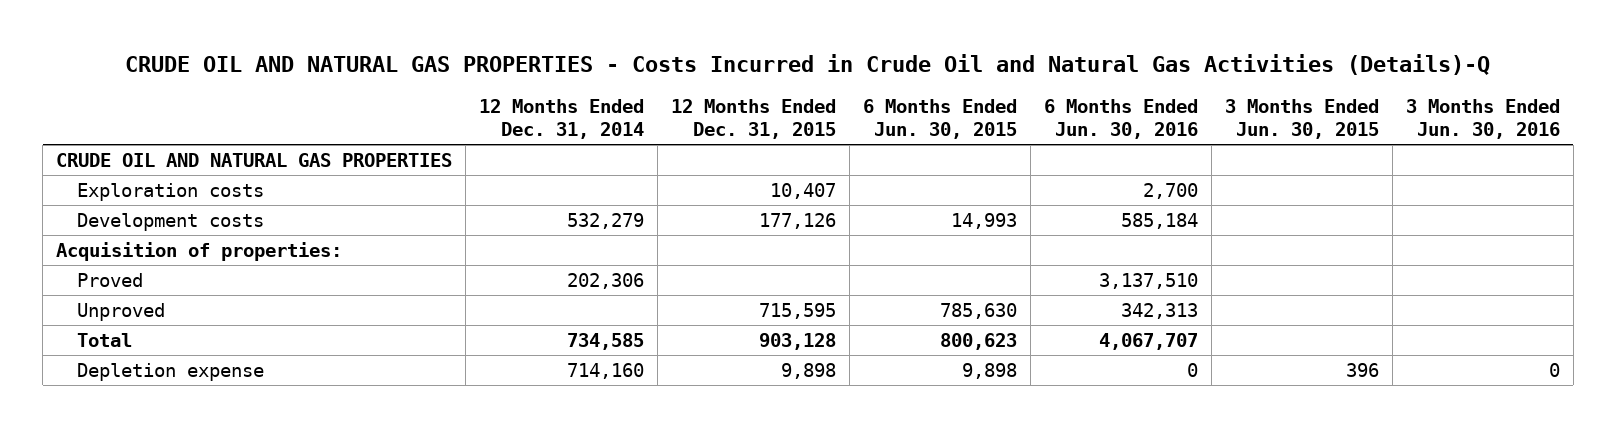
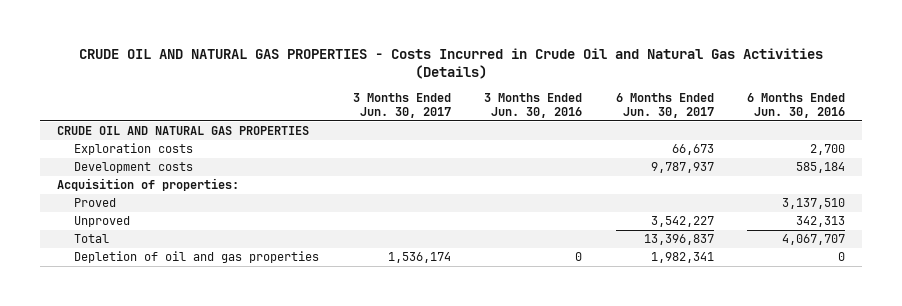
- CRUDE OIL AND NATURAL GAS PROPERTIES - Costs Incurred in Crude Oil and Natural Gas Activities (Details)-Q
+ CRUDE OIL AND NATURAL GAS PROPERTIES - Costs Incurred in Crude Oil and Natural Gas Activities (Details)
- | 12 Months Ended Dec. 31, 2014 | 12 Months Ended Dec. 31, 2015 | 6 Months Ended Jun. 30, 2015 | 6 Months Ended Jun. 30, 2016 | 3 Months Ended Jun. 30, 2015 | 3 Months Ended Jun. 30, 2016
+ | 3 Months Ended Jun. 30, 2017 | 3 Months Ended Jun. 30, 2016 | 6 Months Ended Jun. 30, 2017 | 6 Months Ended Jun. 30, 2016
- Depletion expense | 714,160 | 9,898 | 9,898 | 0 | 396 | 0
+ Depletion of oil and gas properties | 1,536,174 | 0 | 1,982,341 | 0

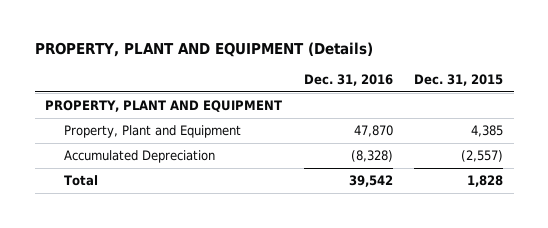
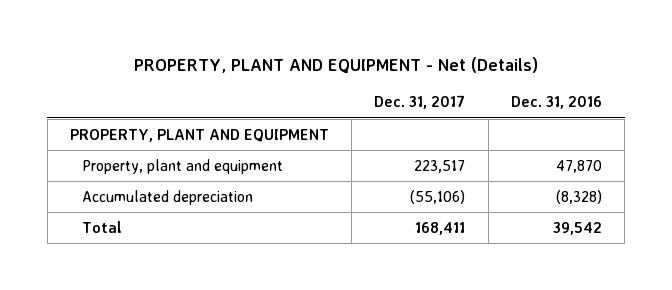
- PROPERTY, PLANT AND EQUIPMENT (Details)
+ PROPERTY, PLANT AND EQUIPMENT - Net (Details)
- | Dec. 31, 2016 | Dec. 31, 2015
+ | Dec. 31, 2017 | Dec. 31, 2016
- Property, Plant and Equipment | 47,870 | 4,385
- Accumulated Depreciation | (8,328) | (2,557)
+ Property, plant and equipment | 223,517 | 47,870
+ Accumulated depreciation | (55,106) | (8,328)

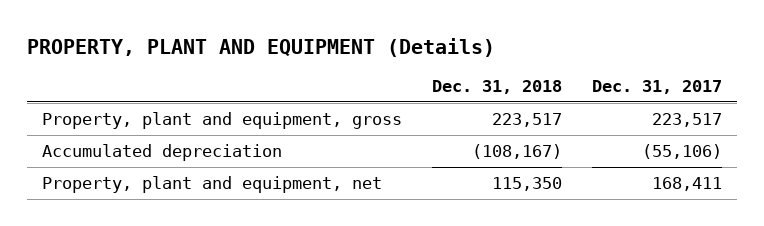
- PROPERTY, PLANT AND EQUIPMENT - Net (Details)
+ PROPERTY, PLANT AND EQUIPMENT (Details)
- | Dec. 31, 2017 | Dec. 31, 2016
+ | Dec. 31, 2018 | Dec. 31, 2017
- PROPERTY, PLANT AND EQUIPMENT
- Property, plant and equipment | 223,517 | 47,870
+ Property, plant and equipment, gross | 223,517 | 223,517
- Total | 168,411 | 39,542
+ Property, plant and equipment, net | 115,350 | 168,411

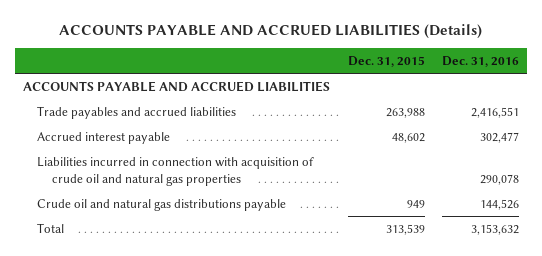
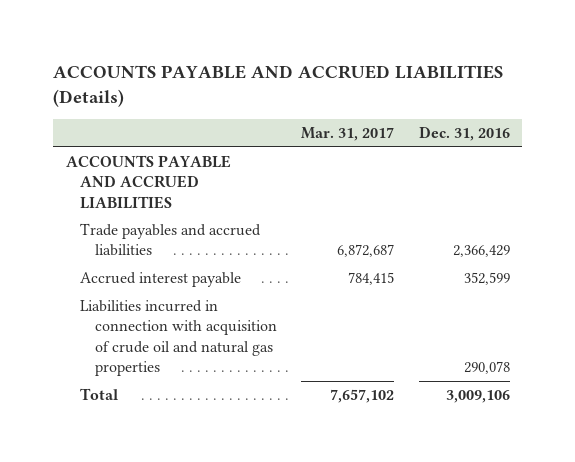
- | Dec. 31, 2015 | Dec. 31, 2016
+ | Mar. 31, 2017 | Dec. 31, 2016
- Trade payables and accrued liabilities | 263,988 | 2,416,551
- Accrued interest payable | 48,602 | 302,477
+ Trade payables and accrued liabilities | 6,872,687 | 2,366,429
+ Accrued interest payable | 784,415 | 352,599
- Crude oil and natural gas distributions payable | 949 | 144,526
- Total | 313,539 | 3,153,632
+ Total | 7,657,102 | 3,009,106

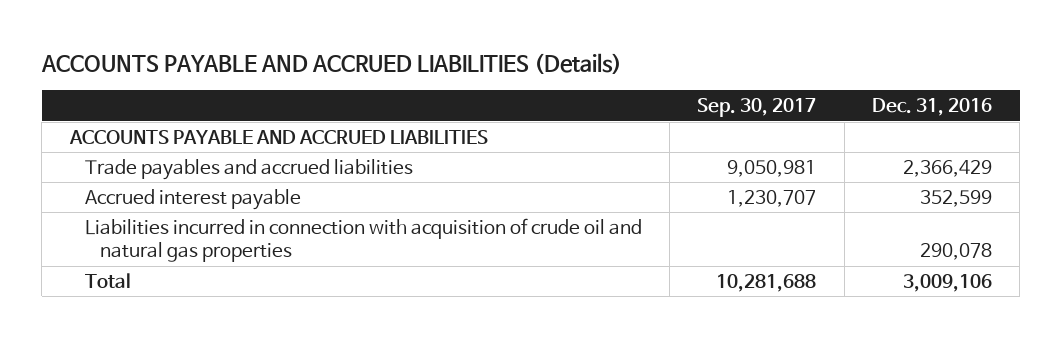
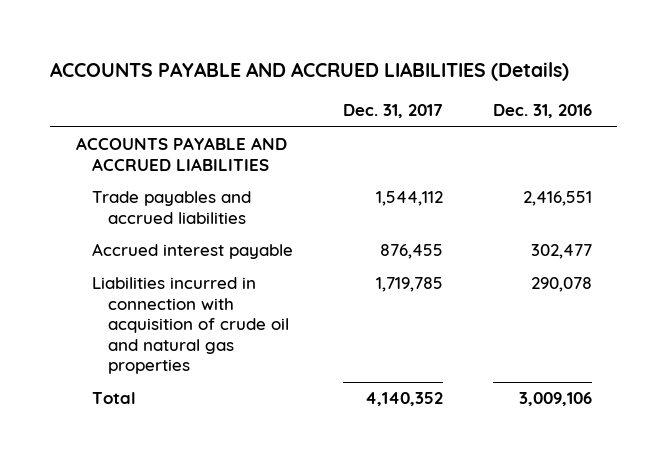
- | Sep. 30, 2017 | Dec. 31, 2016
+ | Dec. 31, 2017 | Dec. 31, 2016
- Trade payables and accrued liabilities | 9,050,981 | 2,366,429
- Accrued interest payable | 1,230,707 | 352,599
+ Trade payables and accrued liabilities | 1,544,112 | 2,416,551
+ Accrued interest payable | 876,455 | 302,477

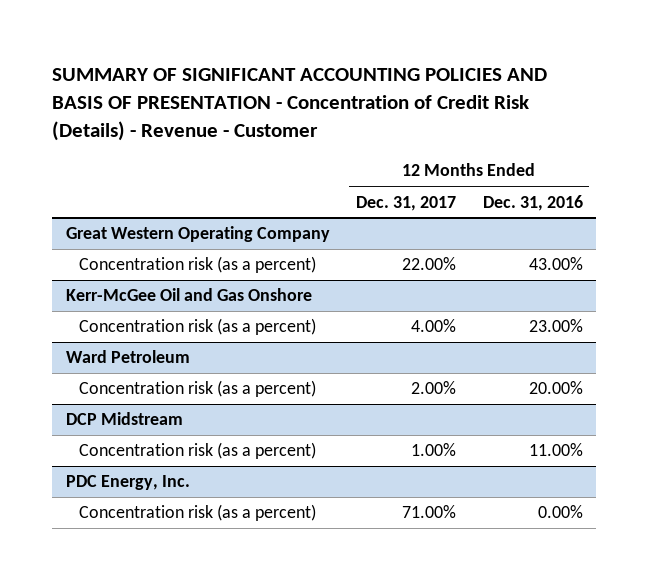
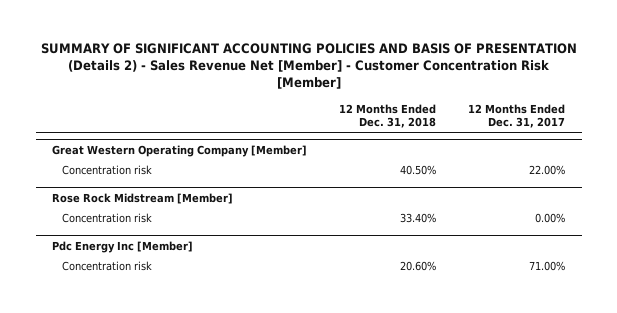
- SUMMARY OF SIGNIFICANT ACCOUNTING POLICIES AND BASIS OF PRESENTATION - Concentration of Credit Risk (Details) - Revenue - Customer
+ SUMMARY OF SIGNIFICANT ACCOUNTING POLICIES AND BASIS OF PRESENTATION (Details 2) - Sales Revenue Net [Member] - Customer Concentration Risk [Member]
- | 12 Months Ended Dec. 31, 2017 | 12 Months Ended Dec. 31, 2016
+ | 12 Months Ended Dec. 31, 2018 | 12 Months Ended Dec. 31, 2017
- Great Western Operating Company
- Concentration risk (as a percent) | 22.00% | 43.00%
- Kerr-McGee Oil and Gas Onshore
- Concentration risk (as a percent) | 4.00% | 23.00%
- Ward Petroleum
- Concentration risk (as a percent) | 2.00% | 20.00%
- DCP Midstream
- Concentration risk (as a percent) | 1.00% | 11.00%
- PDC Energy, Inc.
- Concentration risk (as a percent) | 71.00% | 0.00%
+ Great Western Operating Company [Member]
+ Concentration risk | 40.50% | 22.00%
+ Rose Rock Midstream [Member]
+ Concentration risk | 33.40% | 0.00%
+ Pdc Energy Inc [Member]
+ Concentration risk | 20.60% | 71.00%

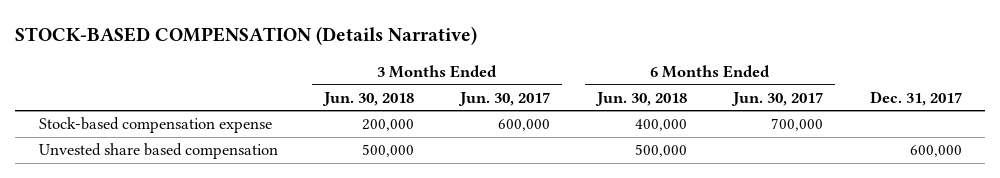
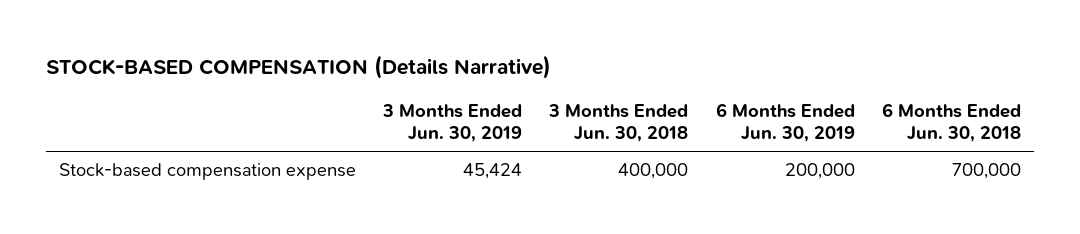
- | 3 Months Ended Jun. 30, 2018 | 3 Months Ended Jun. 30, 2017 | 6 Months Ended Jun. 30, 2018 | 6 Months Ended Jun. 30, 2017 | Dec. 31, 2017
+ | 3 Months Ended Jun. 30, 2019 | 3 Months Ended Jun. 30, 2018 | 6 Months Ended Jun. 30, 2019 | 6 Months Ended Jun. 30, 2018
- Stock-based compensation expense | 200,000 | 600,000 | 400,000 | 700,000 |
- Unvested share based compensation | 500,000 | | 500,000 | | 600,000
+ Stock-based compensation expense | 45,424 | 400,000 | 200,000 | 700,000

